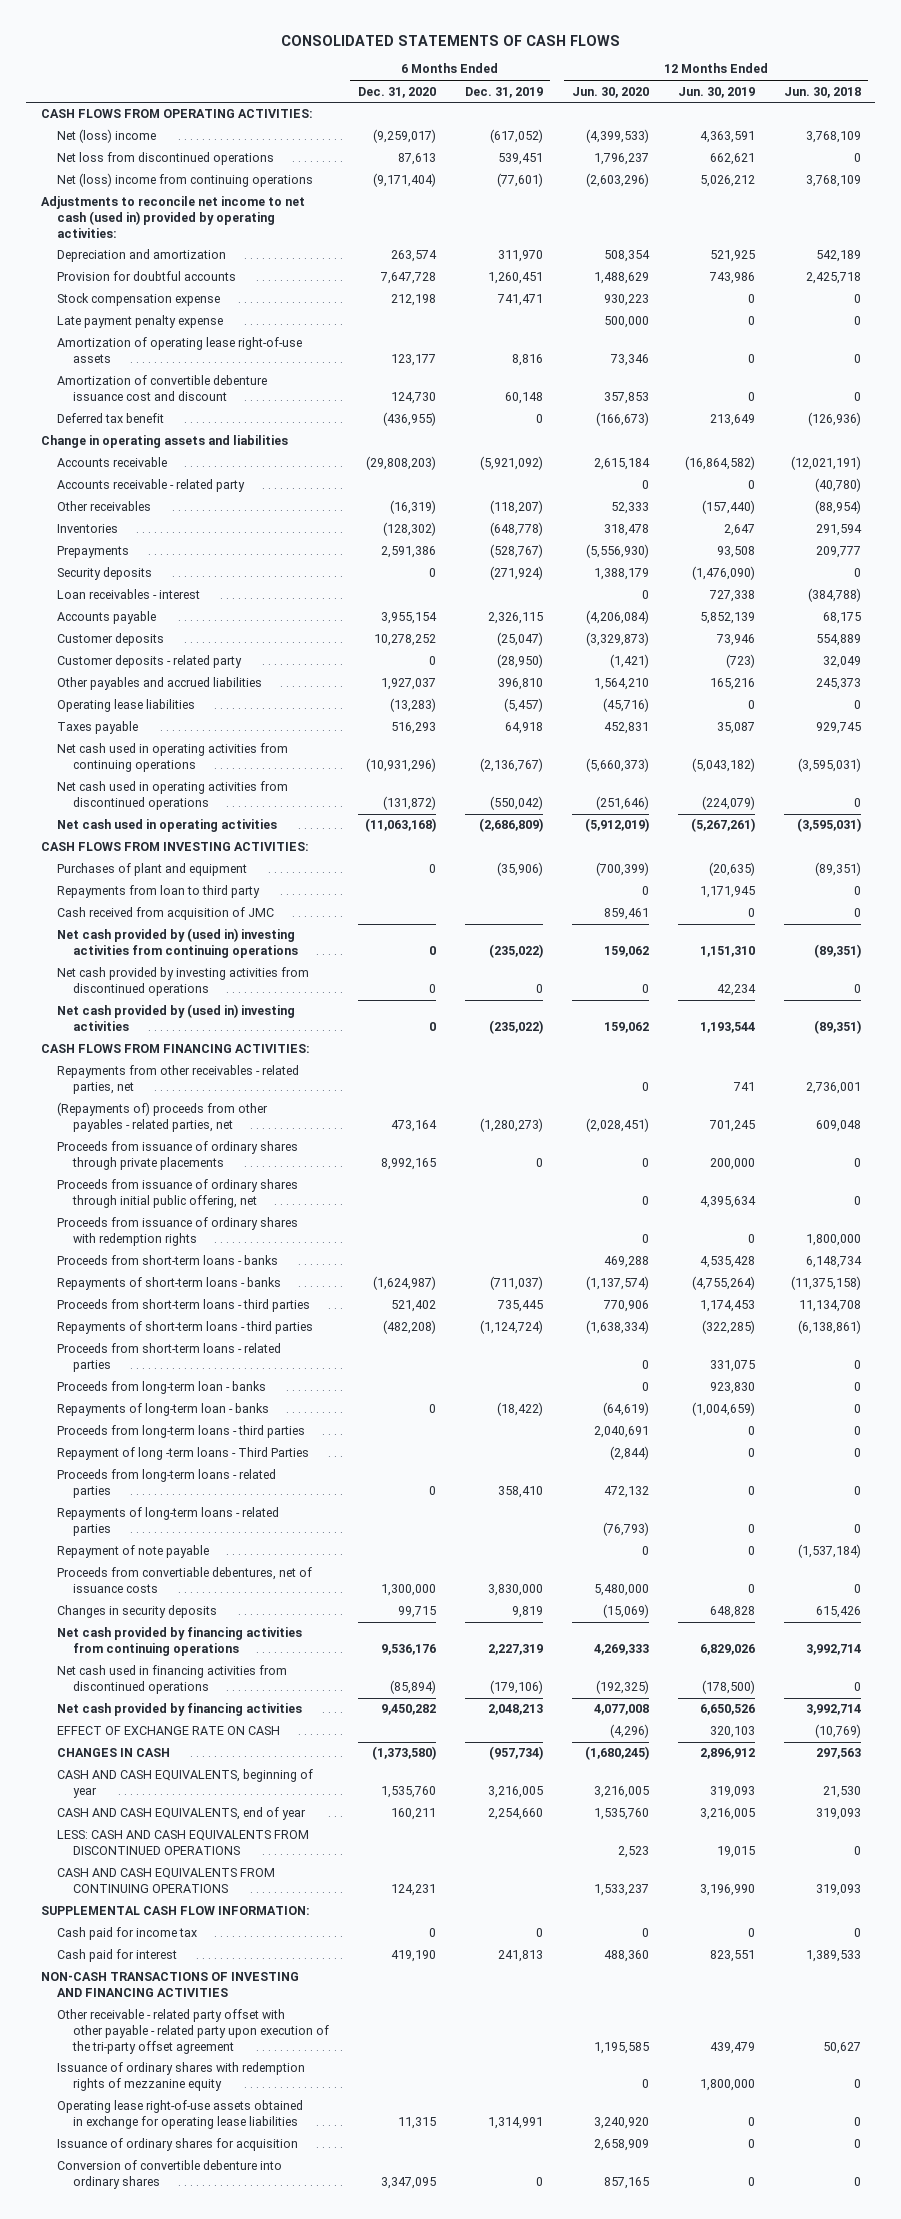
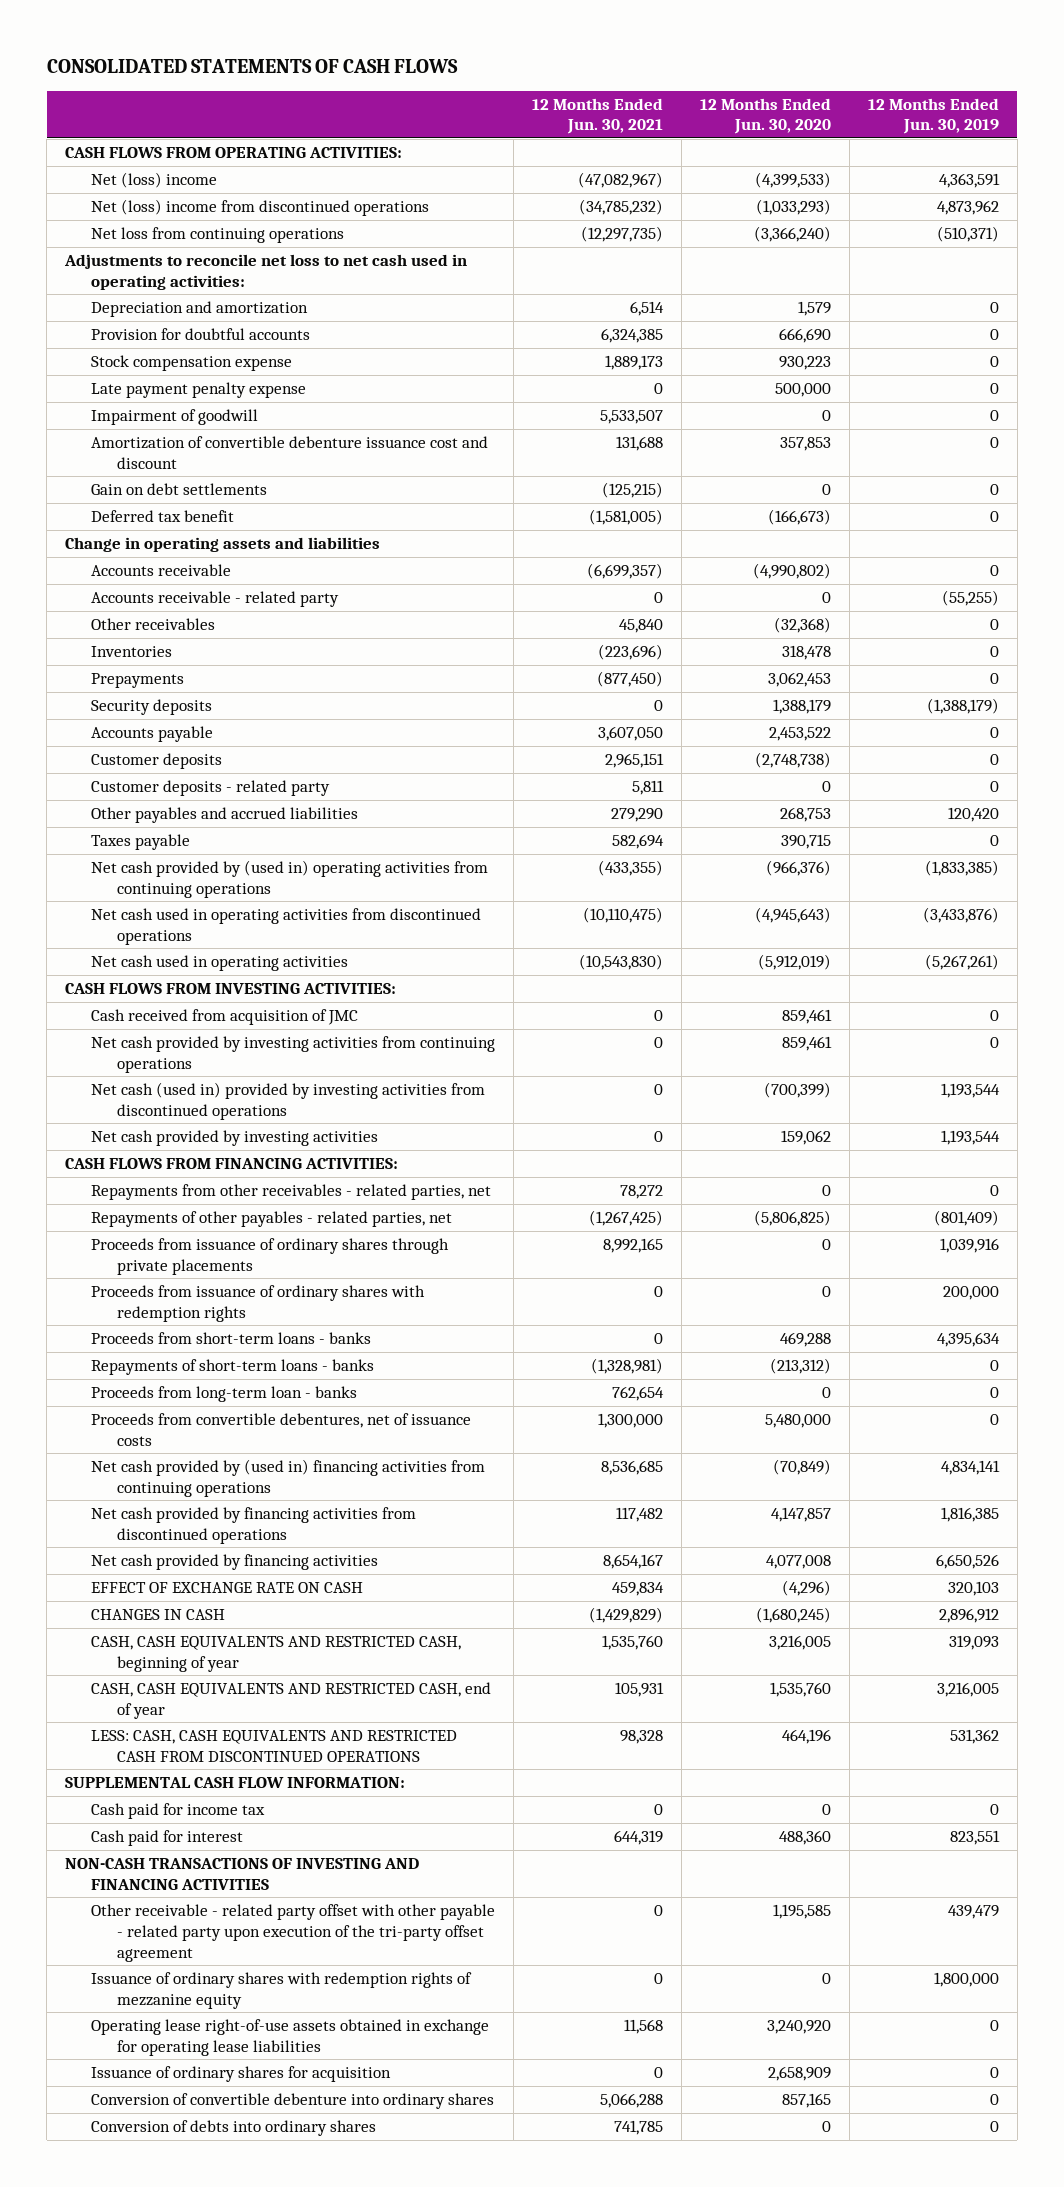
- | 6 Months Ended Dec. 31, 2020 | 6 Months Ended Dec. 31, 2019 | 12 Months Ended Jun. 30, 2020 | 12 Months Ended Jun. 30, 2019 | 12 Months Ended Jun. 30, 2018
+ | 12 Months Ended Jun. 30, 2021 | 12 Months Ended Jun. 30, 2020 | 12 Months Ended Jun. 30, 2019
- Net loss from discontinued operations | 87,613 | 539,451 | 1,796,237 | 662,621 | 0
- Net (loss) income from continuing operations | (9,171,404) | (77,601) | (2,603,296) | 5,026,212 | 3,768,109
- Adjustments to reconcile net income to net cash (used in) provided by operating activities:
- Depreciation and amortization | 263,574 | 311,970 | 508,354 | 521,925 | 542,189
- Provision for doubtful accounts | 7,647,728 | 1,260,451 | 1,488,629 | 743,986 | 2,425,718
+ Net (loss) income from discontinued operations | (34,785,232) | (1,033,293) | 4,873,962
+ Net loss from continuing operations | (12,297,735) | (3,366,240) | (510,371)
+ Adjustments to reconcile net loss to net cash used in operating activities:
+ Depreciation and amortization | 6,514 | 1,579 | 0
+ Provision for doubtful accounts | 6,324,385 | 666,690 | 0
- Amortization of operating lease right-of-use assets | 123,177 | 8,816 | 73,346 | 0 | 0
+ Impairment of goodwill | 5,533,507 | 0 | 0
- Deferred tax benefit | (436,955) | 0 | (166,673) | 213,649 | (126,936)
+ Gain on debt settlements | (125,215) | 0 | 0
+ Deferred tax benefit | (1,581,005) | (166,673) | 0
- Accounts receivable | (29,808,203) | (5,921,092) | 2,615,184 | (16,864,582) | (12,021,191)
- Accounts receivable - related party | | | 0 | 0 | (40,780)
- Other receivables | (16,319) | (118,207) | 52,333 | (157,440) | (88,954)
- Inventories | (128,302) | (648,778) | 318,478 | 2,647 | 291,594
- Prepayments | 2,591,386 | (528,767) | (5,556,930) | 93,508 | 209,777
- Security deposits | 0 | (271,924) | 1,388,179 | (1,476,090) | 0
- Loan receivables - interest | | | 0 | 727,338 | (384,788)
- Accounts payable | 3,955,154 | 2,326,115 | (4,206,084) | 5,852,139 | 68,175
- Customer deposits | 10,278,252 | (25,047) | (3,329,873) | 73,946 | 554,889
- Customer deposits - related party | 0 | (28,950) | (1,421) | (723) | 32,049
- Other payables and accrued liabilities | 1,927,037 | 396,810 | 1,564,210 | 165,216 | 245,373
- Operating lease liabilities | (13,283) | (5,457) | (45,716) | 0 | 0
- Taxes payable | 516,293 | 64,918 | 452,831 | 35,087 | 929,745
- Net cash used in operating activities from continuing operations | (10,931,296) | (2,136,767) | (5,660,373) | (5,043,182) | (3,595,031)
- Net cash used in operating activities from discontinued operations | (131,872) | (550,042) | (251,646) | (224,079) | 0
+ Accounts receivable | (6,699,357) | (4,990,802) | 0
+ Accounts receivable - related party | 0 | 0 | (55,255)
+ Other receivables | 45,840 | (32,368) | 0
+ Inventories | (223,696) | 318,478 | 0
+ Prepayments | (877,450) | 3,062,453 | 0
+ Security deposits | 0 | 1,388,179 | (1,388,179)
+ Accounts payable | 3,607,050 | 2,453,522 | 0
+ Customer deposits | 2,965,151 | (2,748,738) | 0
+ Customer deposits - related party | 5,811 | 0 | 0
+ Other payables and accrued liabilities | 279,290 | 268,753 | 120,420
+ Taxes payable | 582,694 | 390,715 | 0
+ Net cash provided by (used in) operating activities from continuing operations | (433,355) | (966,376) | (1,833,385)
+ Net cash used in operating activities from discontinued operations | (10,110,475) | (4,945,643) | (3,433,876)
- Purchases of plant and equipment | 0 | (35,906) | (700,399) | (20,635) | (89,351)
- Repayments from loan to third party | | | 0 | 1,171,945 | 0
- Net cash provided by (used in) investing activities from continuing operations | 0 | (235,022) | 159,062 | 1,151,310 | (89,351)
- Net cash provided by investing activities from discontinued operations | 0 | 0 | 0 | 42,234 | 0
- Net cash provided by (used in) investing activities | 0 | (235,022) | 159,062 | 1,193,544 | (89,351)
+ Net cash provided by investing activities from continuing operations | 0 | 859,461 | 0
+ Net cash (used in) provided by investing activities from discontinued operations | 0 | (700,399) | 1,193,544
+ Net cash provided by investing activities | 0 | 159,062 | 1,193,544
- Repayments from other receivables - related parties, net | | | 0 | 741 | 2,736,001
- (Repayments of) proceeds from other payables - related parties, net | 473,164 | (1,280,273) | (2,028,451) | 701,245 | 609,048
- Proceeds from issuance of ordinary shares through private placements | 8,992,165 | 0 | 0 | 200,000 | 0
- Proceeds from issuance of ordinary shares through initial public offering, net | | | 0 | 4,395,634 | 0
- Proceeds from issuance of ordinary shares with redemption rights | | | 0 | 0 | 1,800,000
- Proceeds from short-term loans - banks | | | 469,288 | 4,535,428 | 6,148,734
- Repayments of short-term loans - banks | (1,624,987) | (711,037) | (1,137,574) | (4,755,264) | (11,375,158)
- Proceeds from short-term loans - third parties | 521,402 | 735,445 | 770,906 | 1,174,453 | 11,134,708
- Repayments of short-term loans - third parties | (482,208) | (1,124,724) | (1,638,334) | (322,285) | (6,138,861)
- Proceeds from short-term loans - related parties | | | 0 | 331,075 | 0
- Proceeds from long-term loan - banks | | | 0 | 923,830 | 0
- Repayments of long-term loan - banks | 0 | (18,422) | (64,619) | (1,004,659) | 0
- Proceeds from long-term loans - third parties | | | 2,040,691 | 0 | 0
- Repayment of long -term loans - Third Parties | | | (2,844) | 0 | 0
- Proceeds from long-term loans - related parties | 0 | 358,410 | 472,132 | 0 | 0
- Repayments of long-term loans - related parties | | | (76,793) | 0 | 0
- Repayment of note payable | | | 0 | 0 | (1,537,184)
- Proceeds from convertiable debentures, net of issuance costs | 1,300,000 | 3,830,000 | 5,480,000 | 0 | 0
- Changes in security deposits | 99,715 | 9,819 | (15,069) | 648,828 | 615,426
- Net cash provided by financing activities from continuing operations | 9,536,176 | 2,227,319 | 4,269,333 | 6,829,026 | 3,992,714
- Net cash used in financing activities from discontinued operations | (85,894) | (179,106) | (192,325) | (178,500) | 0
+ Repayments from other receivables - related parties, net | 78,272 | 0 | 0
+ Repayments of other payables - related parties, net | (1,267,425) | (5,806,825) | (801,409)
+ Proceeds from issuance of ordinary shares through private placements | 8,992,165 | 0 | 1,039,916
+ Proceeds from issuance of ordinary shares with redemption rights | 0 | 0 | 200,000
+ Proceeds from short-term loans - banks | 0 | 469,288 | 4,395,634
+ Repayments of short-term loans - banks | (1,328,981) | (213,312) | 0
+ Proceeds from long-term loan - banks | 762,654 | 0 | 0
+ Proceeds from convertible debentures, net of issuance costs | 1,300,000 | 5,480,000 | 0
+ Net cash provided by (used in) financing activities from continuing operations | 8,536,685 | (70,849) | 4,834,141
+ Net cash provided by financing activities from discontinued operations | 117,482 | 4,147,857 | 1,816,385
- CASH AND CASH EQUIVALENTS, beginning of year | 1,535,760 | 3,216,005 | 3,216,005 | 319,093 | 21,530
- CASH AND CASH EQUIVALENTS, end of year | 160,211 | 2,254,660 | 1,535,760 | 3,216,005 | 319,093
- LESS: CASH AND CASH EQUIVALENTS FROM DISCONTINUED OPERATIONS | | | 2,523 | 19,015 | 0
- CASH AND CASH EQUIVALENTS FROM CONTINUING OPERATIONS | 124,231 | | 1,533,237 | 3,196,990 | 319,093
+ CASH, CASH EQUIVALENTS AND RESTRICTED CASH, beginning of year | 1,535,760 | 3,216,005 | 319,093
+ CASH, CASH EQUIVALENTS AND RESTRICTED CASH, end of year | 105,931 | 1,535,760 | 3,216,005
+ LESS: CASH, CASH EQUIVALENTS AND RESTRICTED CASH FROM DISCONTINUED OPERATIONS | 98,328 | 464,196 | 531,362
+ Conversion of debts into ordinary shares | 741,785 | 0 | 0

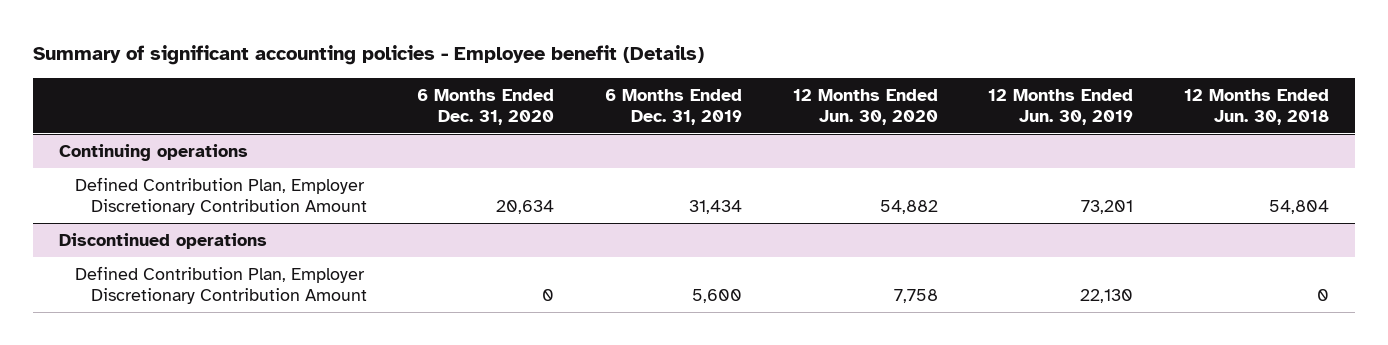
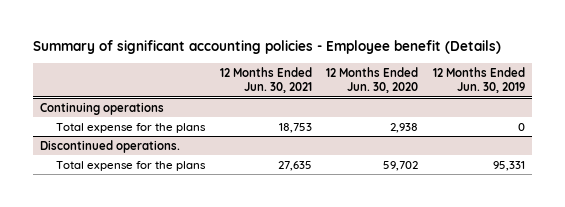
- | 6 Months Ended Dec. 31, 2020 | 6 Months Ended Dec. 31, 2019 | 12 Months Ended Jun. 30, 2020 | 12 Months Ended Jun. 30, 2019 | 12 Months Ended Jun. 30, 2018
+ | 12 Months Ended Jun. 30, 2021 | 12 Months Ended Jun. 30, 2020 | 12 Months Ended Jun. 30, 2019
@ Continuing operations
- Defined Contribution Plan, Employer Discretionary Contribution Amount | 20,634 | 31,434 | 54,882 | 73,201 | 54,804
- Discontinued operations
- Defined Contribution Plan, Employer Discretionary Contribution Amount | 0 | 5,600 | 7,758 | 22,130 | 0
@ Continuing operations
+ Total expense for the plans | 18,753 | 2,938 | 0
+ Discontinued operations.
+ Total expense for the plans | 27,635 | 59,702 | 95,331

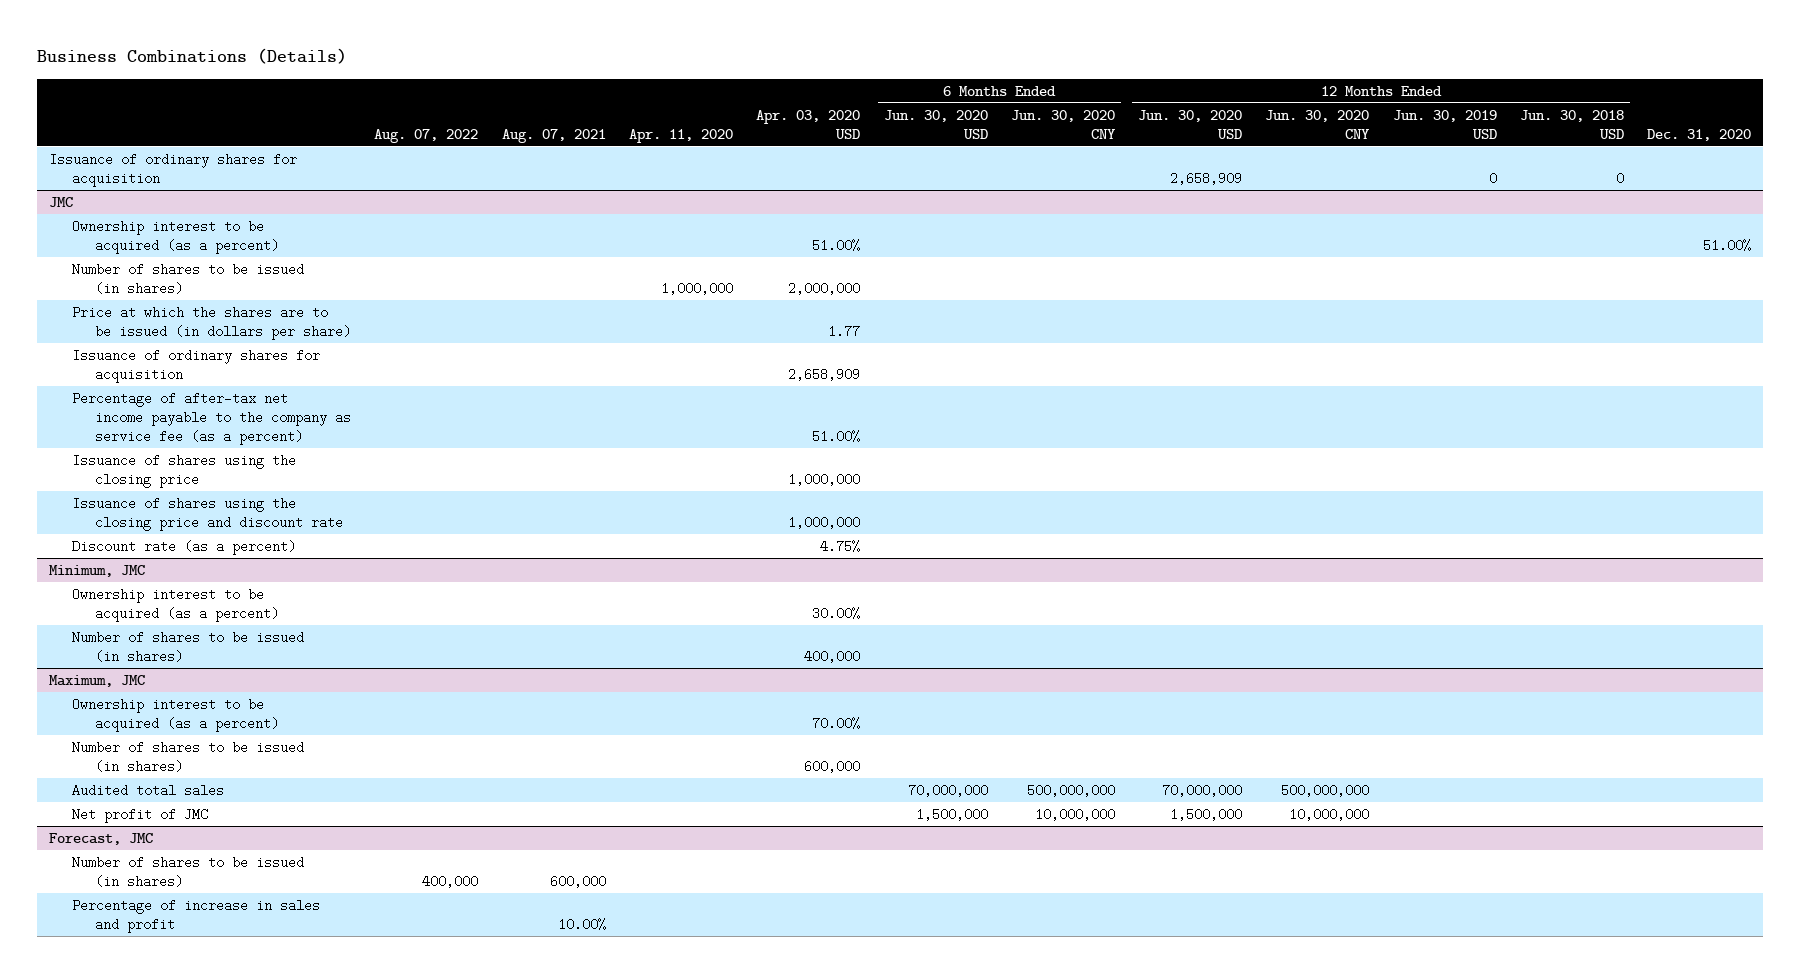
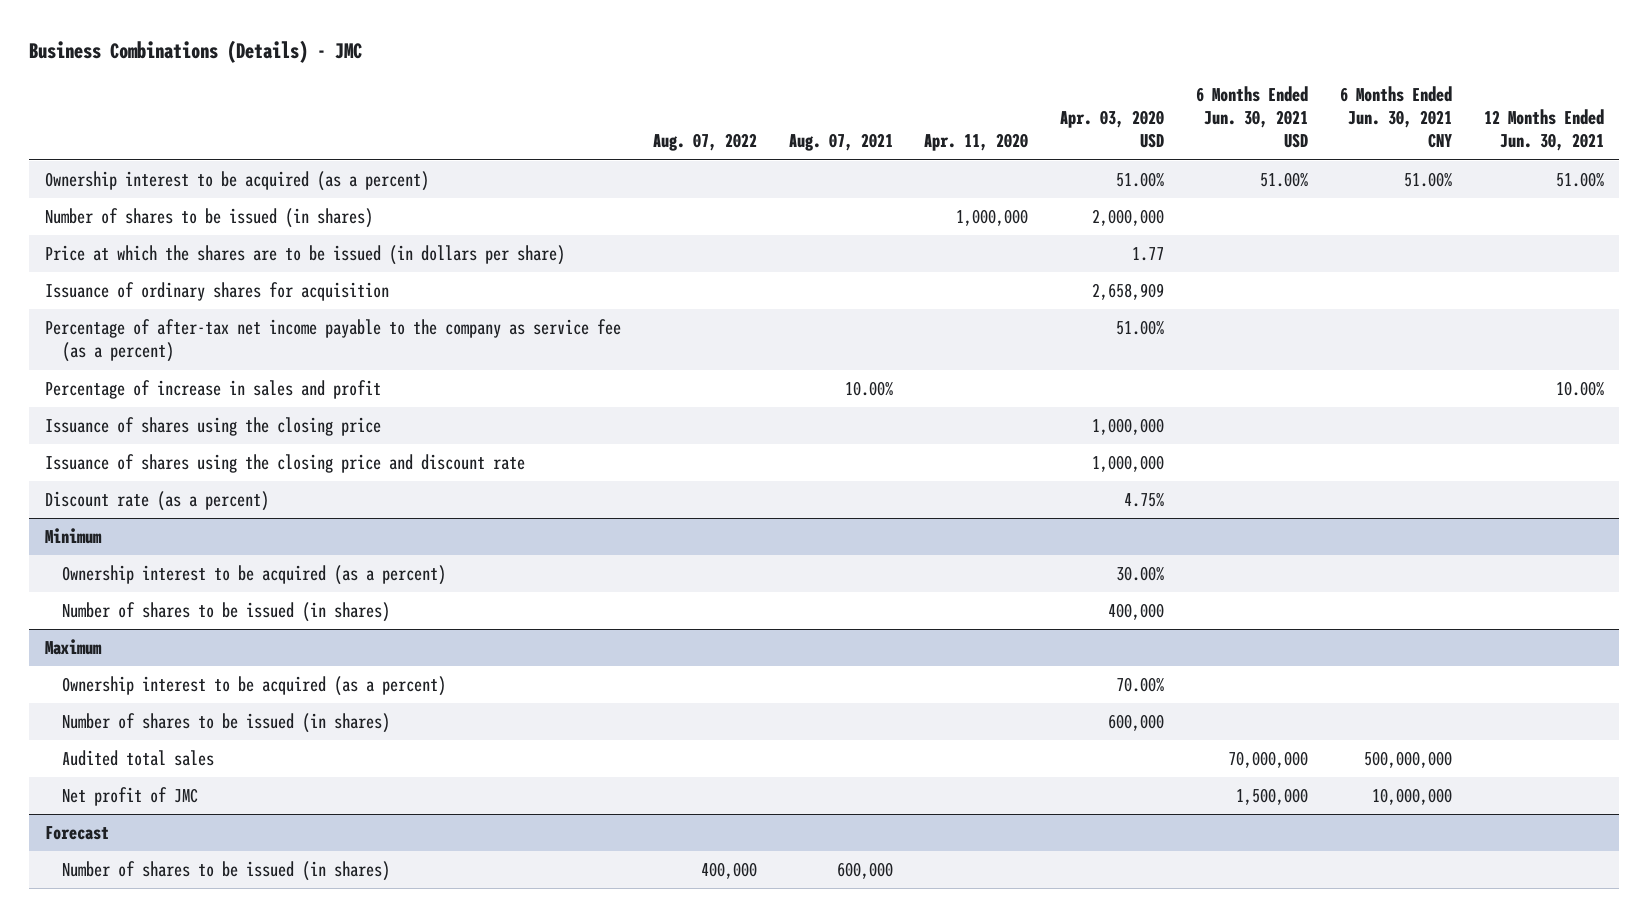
- Business Combinations (Details)
+ Business Combinations (Details) - JMC
- | Aug. 07, 2022 | Aug. 07, 2021 | Apr. 11, 2020 | Apr. 03, 2020 USD | 6 Months Ended Jun. 30, 2020 USD | 6 Months Ended Jun. 30, 2020 CNY | 12 Months Ended Jun. 30, 2020 USD | 12 Months Ended Jun. 30, 2020 CNY | 12 Months Ended Jun. 30, 2019 USD | 12 Months Ended Jun. 30, 2018 USD | Dec. 31, 2020
+ | Aug. 07, 2022 | Aug. 07, 2021 | Apr. 11, 2020 | Apr. 03, 2020 USD | 6 Months Ended Jun. 30, 2021 USD | 6 Months Ended Jun. 30, 2021 CNY | 12 Months Ended Jun. 30, 2021
- Issuance of ordinary shares for acquisition | | | | | | | 2,658,909 | | 0 | 0 |
- JMC
+ Percentage of increase in sales and profit | | 10.00% | | | | | 10.00%
- Minimum, JMC
+ Minimum
- Maximum, JMC
+ Maximum
- Forecast, JMC
+ Forecast
- Percentage of increase in sales and profit | | 10.00% | | | | | | | | |

